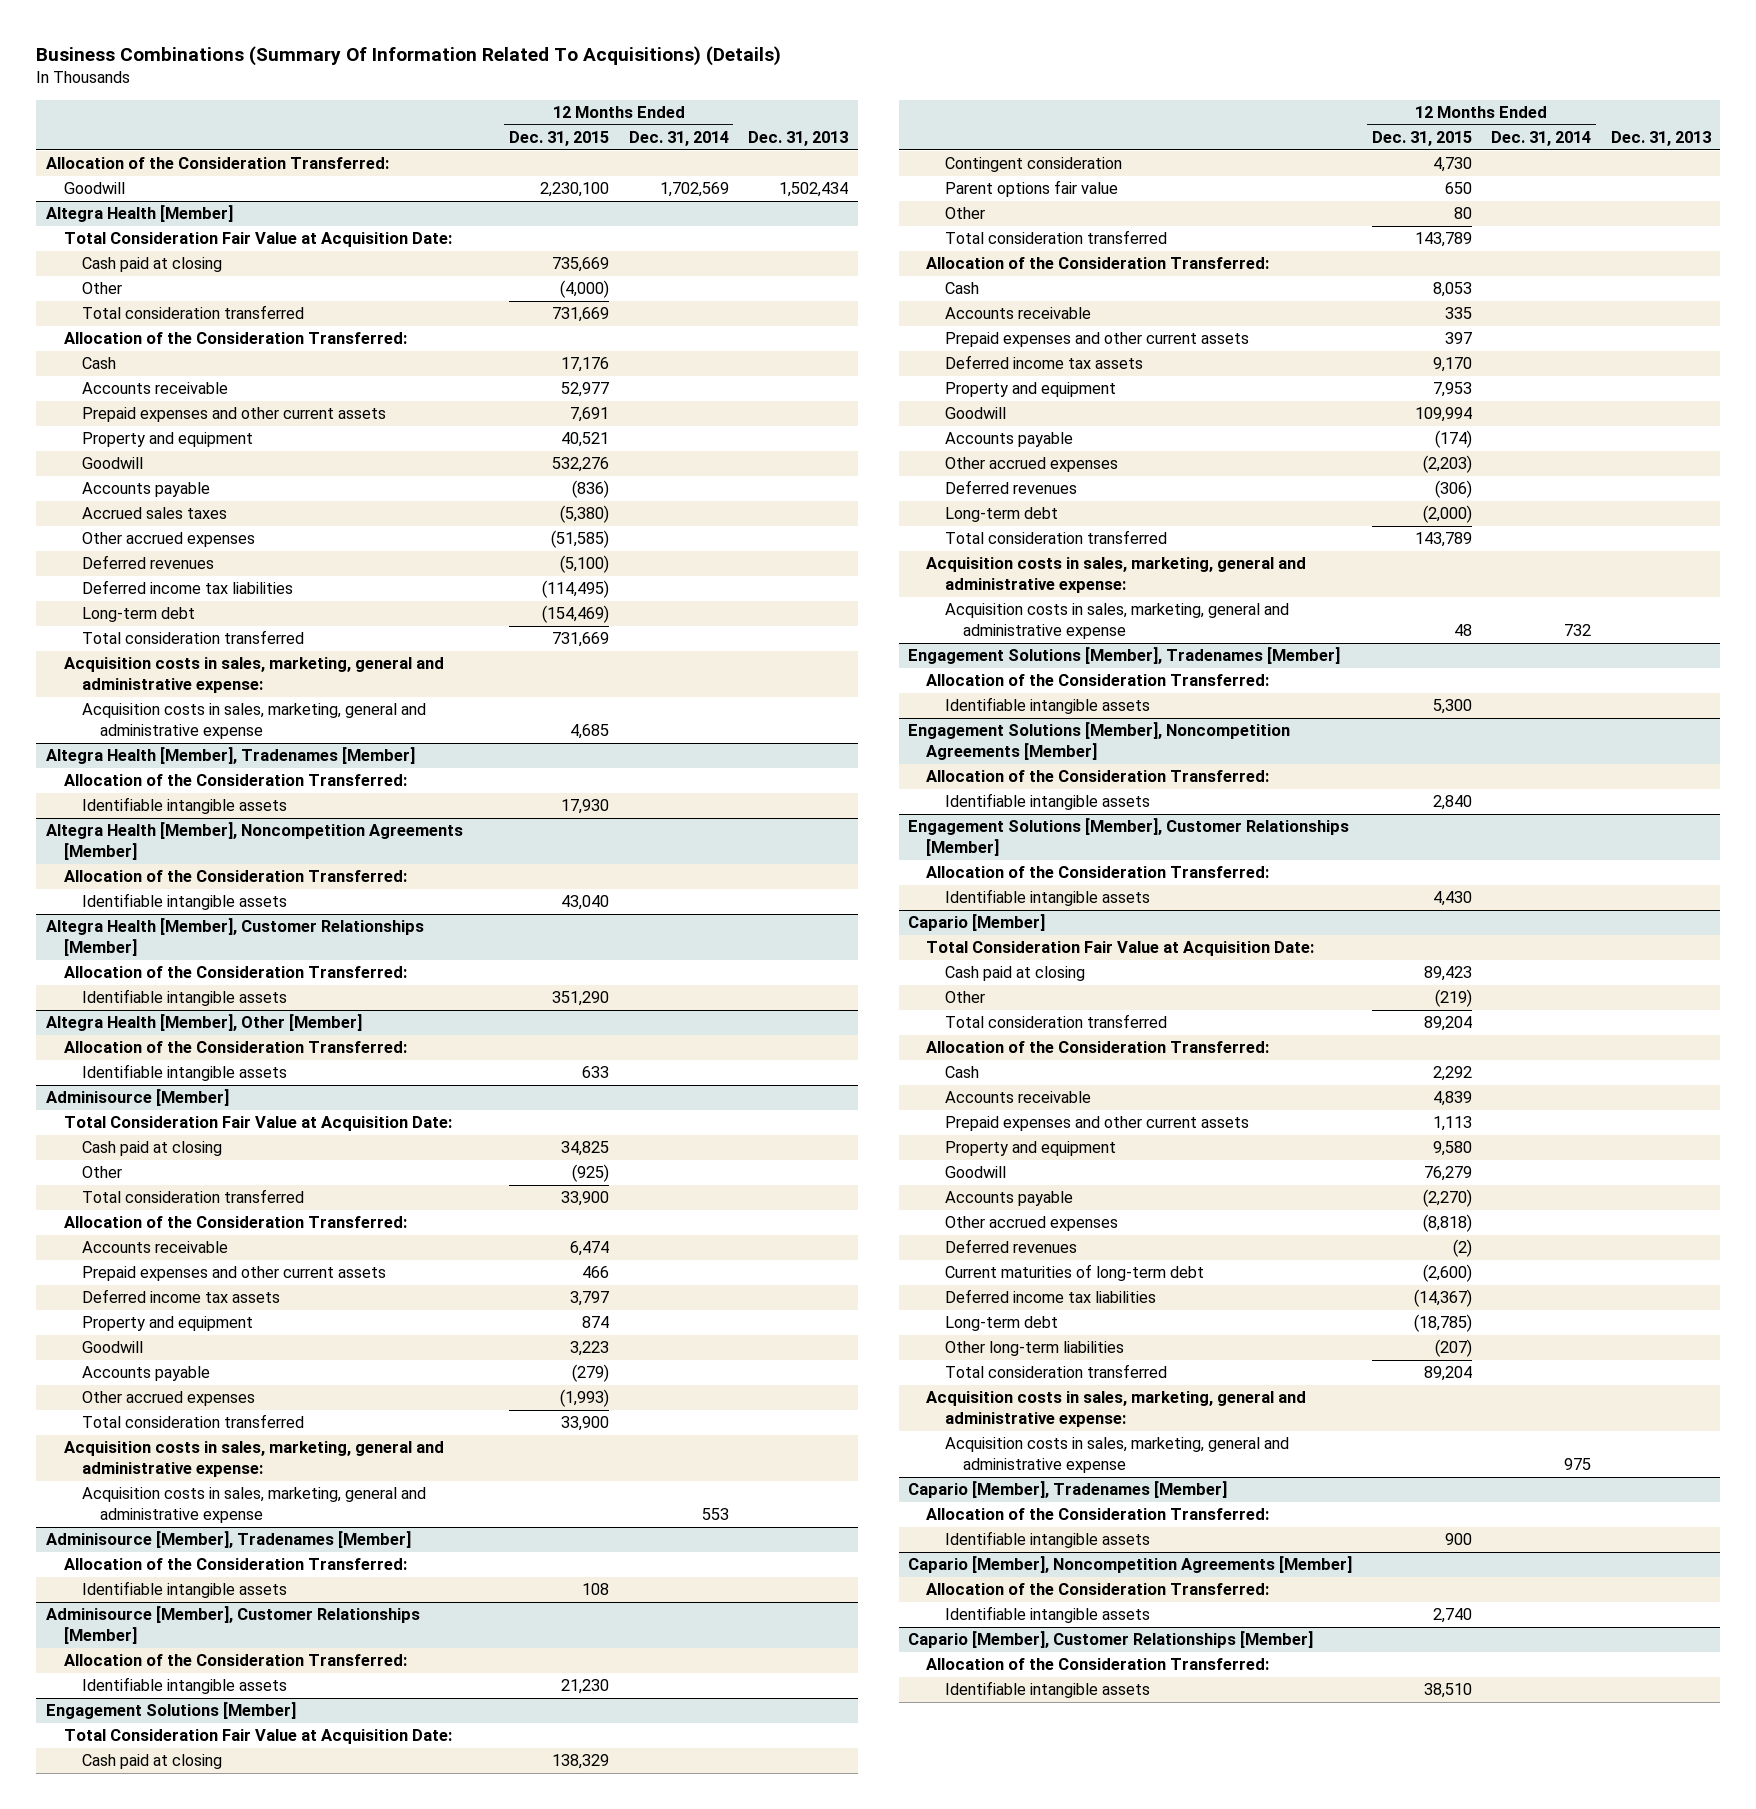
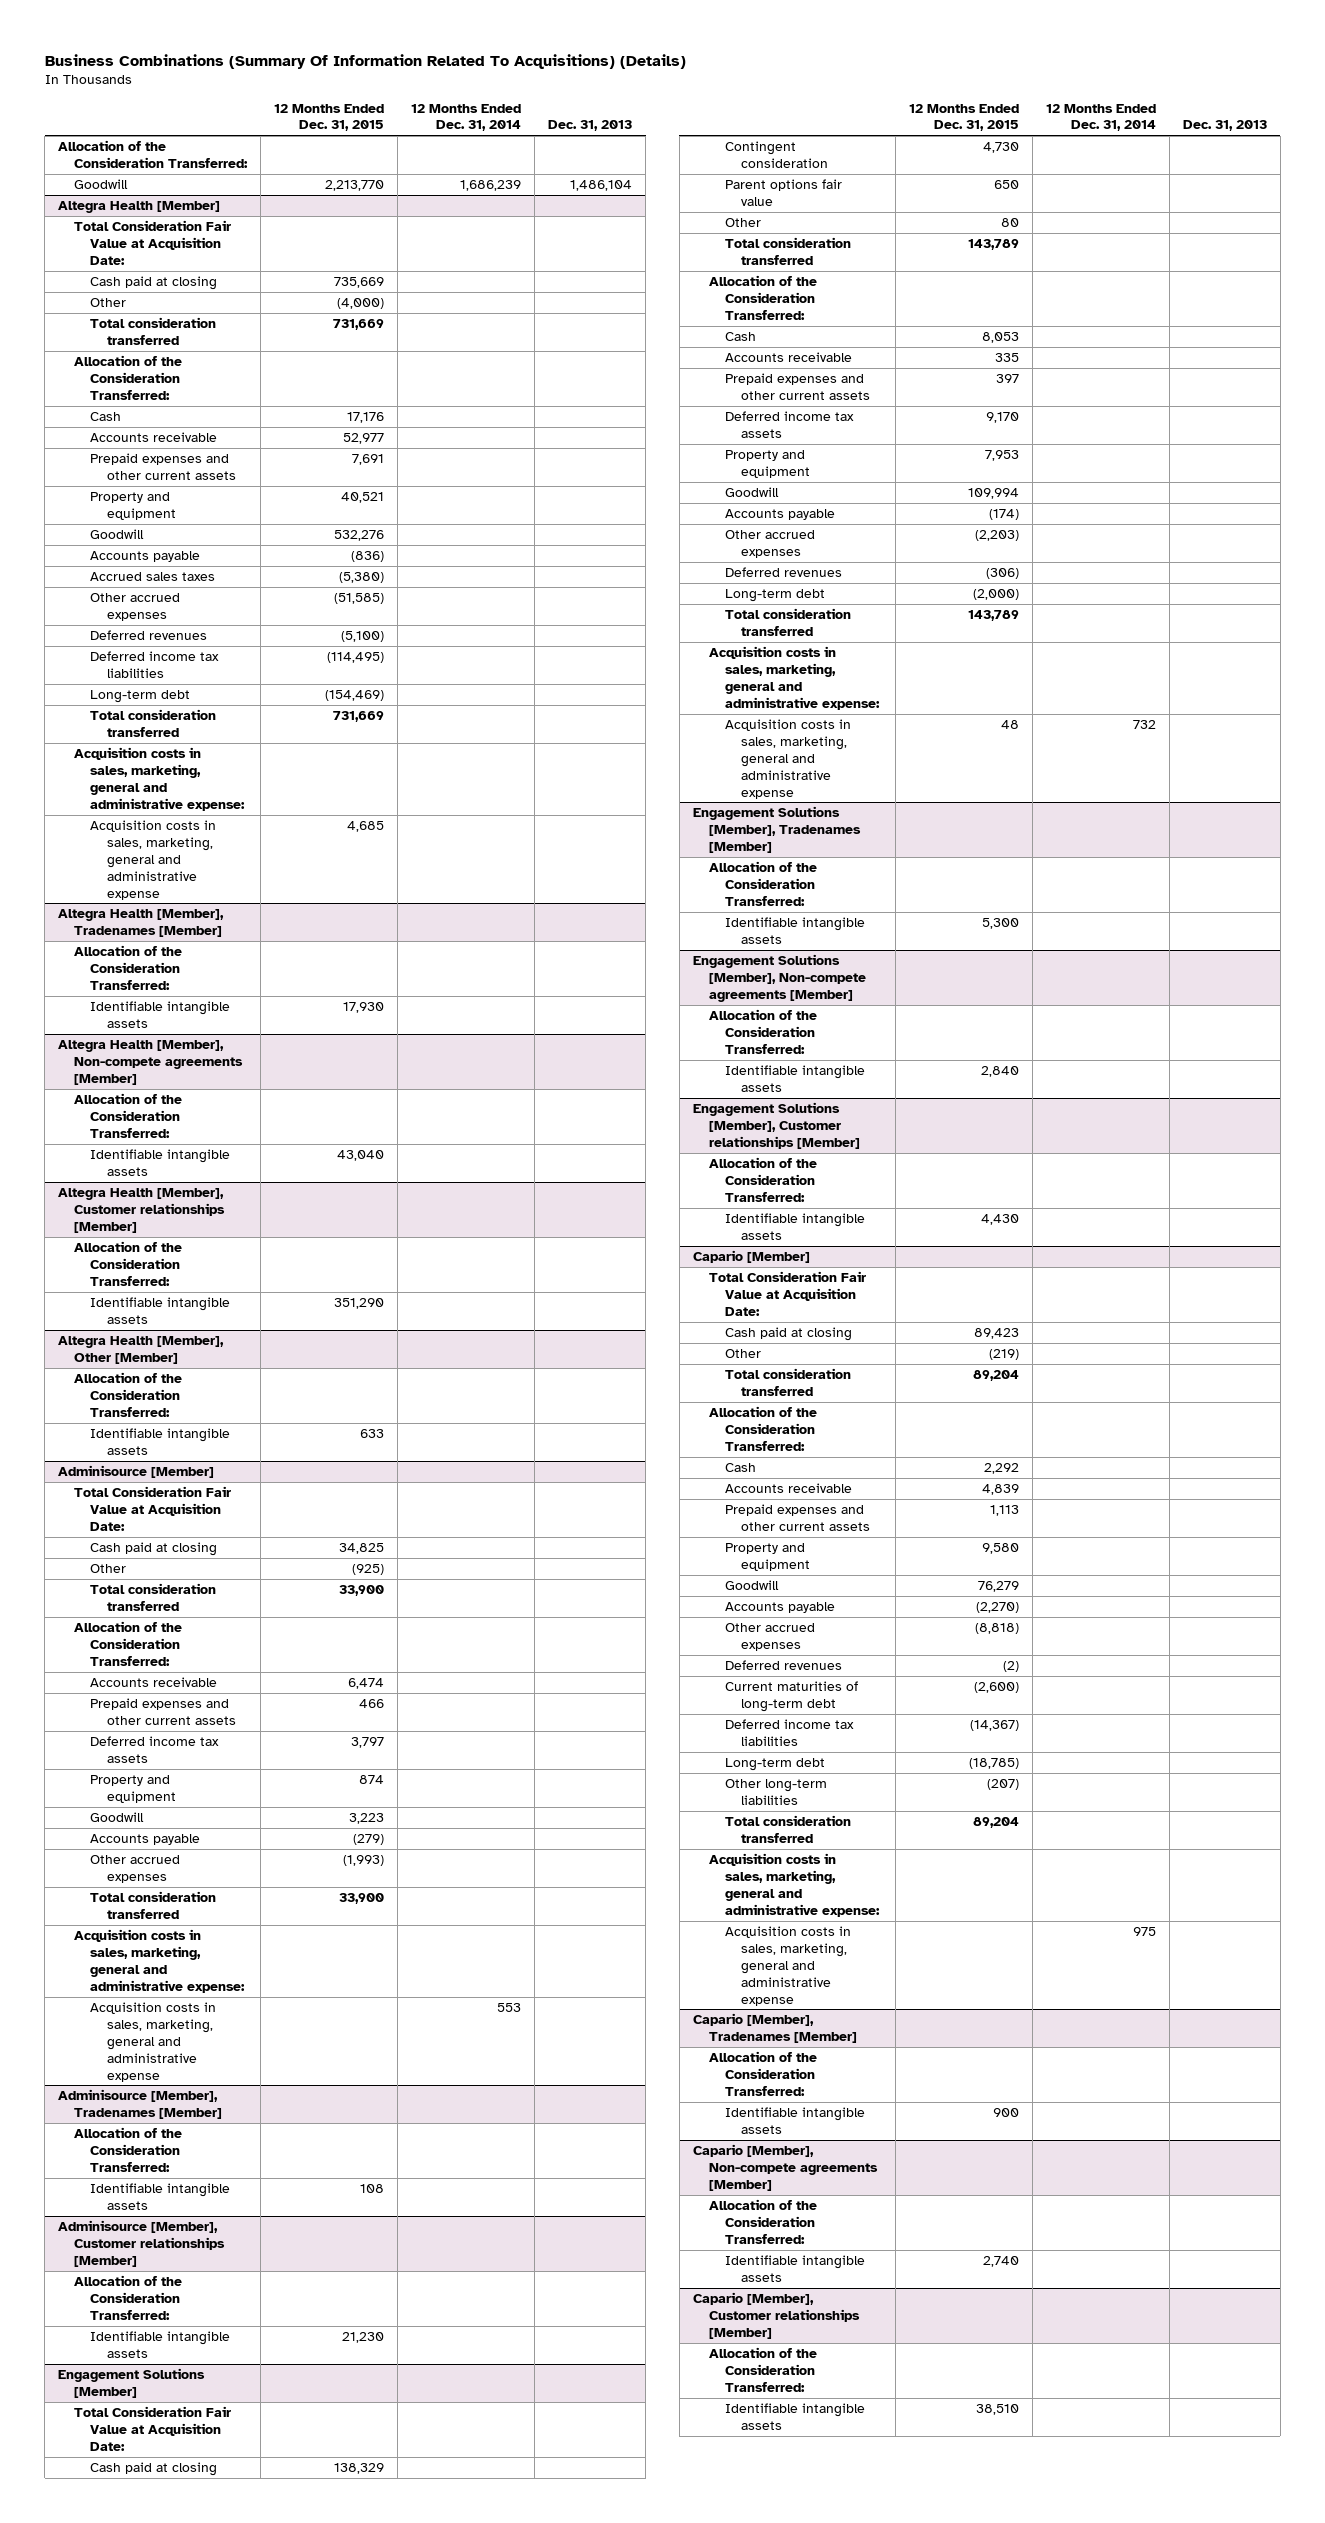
- Goodwill | 2,230,100 | 1,702,569 | 1,502,434
+ Goodwill | 2,213,770 | 1,686,239 | 1,486,104
- Altegra Health [Member], Noncompetition Agreements [Member]
+ Altegra Health [Member], Non-compete agreements [Member]
- Altegra Health [Member], Customer Relationships [Member]
+ Altegra Health [Member], Customer relationships [Member]
- Adminisource [Member], Customer Relationships [Member]
+ Adminisource [Member], Customer relationships [Member]
- Engagement Solutions [Member], Noncompetition Agreements [Member]
+ Engagement Solutions [Member], Non-compete agreements [Member]
- Engagement Solutions [Member], Customer Relationships [Member]
+ Engagement Solutions [Member], Customer relationships [Member]
- Capario [Member], Noncompetition Agreements [Member]
+ Capario [Member], Non-compete agreements [Member]
- Capario [Member], Customer Relationships [Member]
+ Capario [Member], Customer relationships [Member]

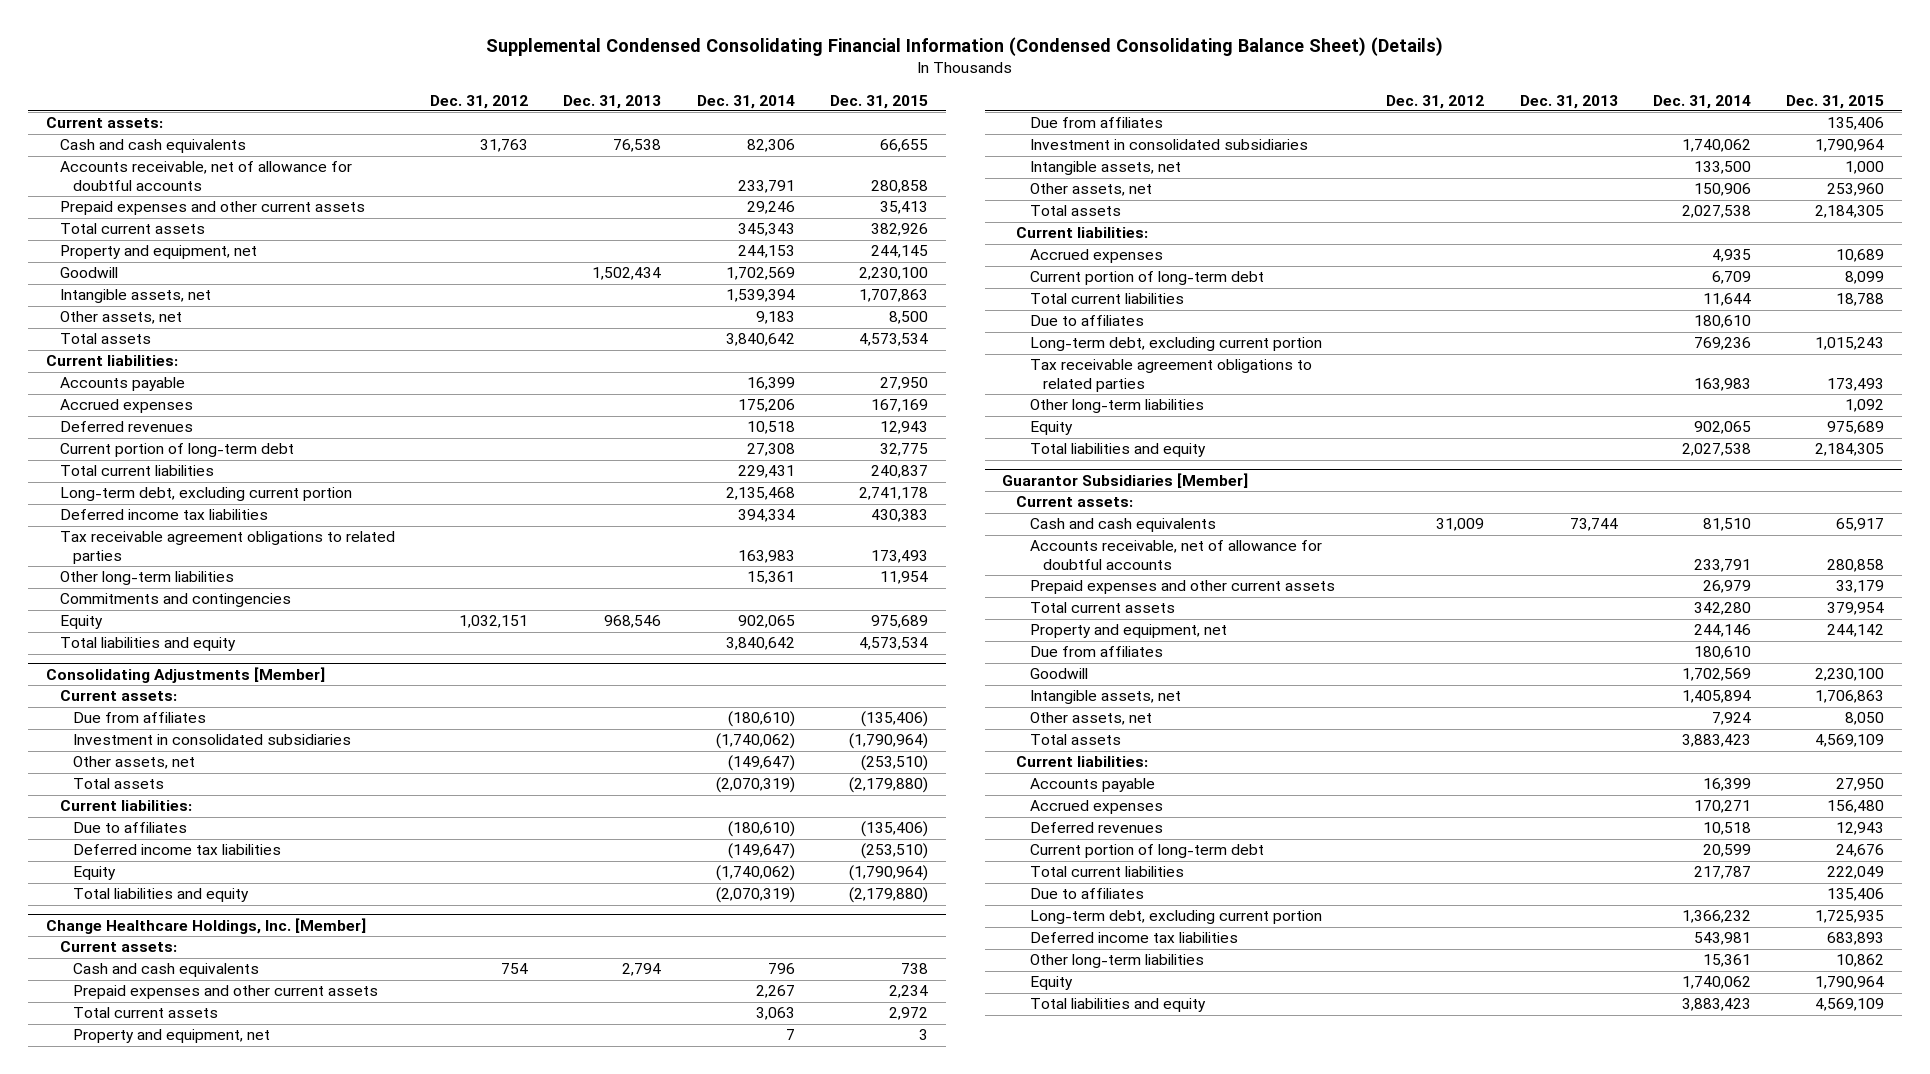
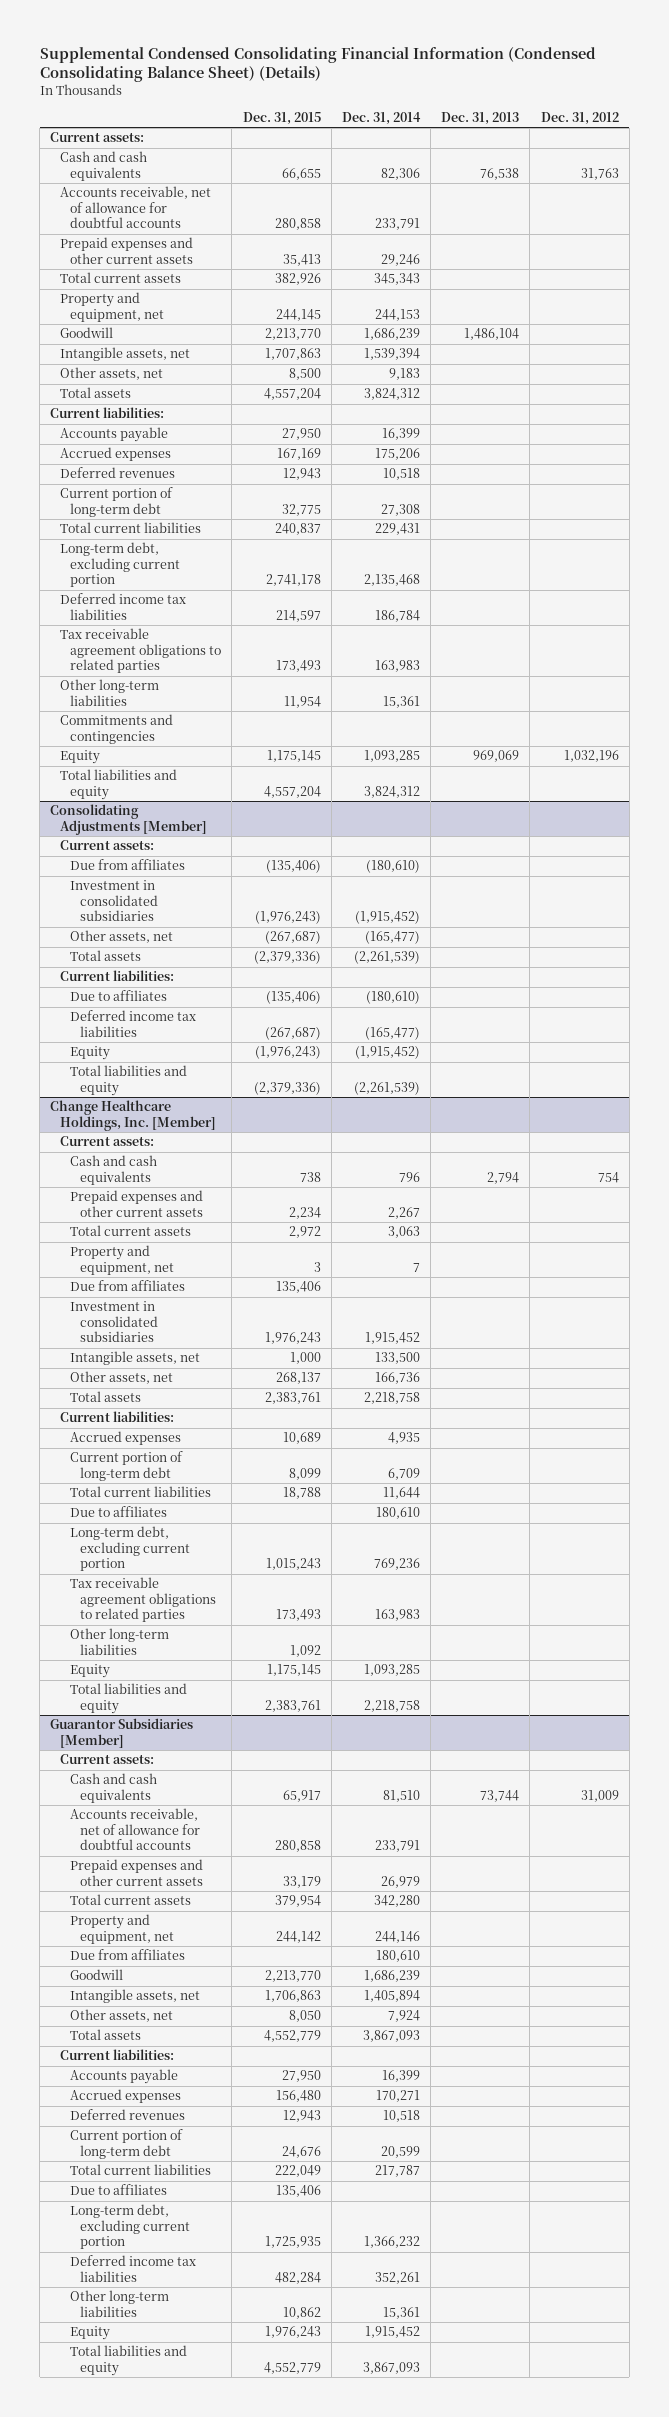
- | Dec. 31, 2012 | Dec. 31, 2013 | Dec. 31, 2014 | Dec. 31, 2015
+ | Dec. 31, 2015 | Dec. 31, 2014 | Dec. 31, 2013 | Dec. 31, 2012
- Goodwill | | 1,502,434 | 1,702,569 | 2,230,100
+ Goodwill | 2,213,770 | 1,686,239 | 1,486,104 |
- Total assets | | | 3,840,642 | 4,573,534
+ Total assets | 4,557,204 | 3,824,312 | |
- Deferred income tax liabilities | | | 394,334 | 430,383
+ Deferred income tax liabilities | 214,597 | 186,784 | |
- Equity | 1,032,151 | 968,546 | 902,065 | 975,689
- Total liabilities and equity | | | 3,840,642 | 4,573,534
+ Equity | 1,175,145 | 1,093,285 | 969,069 | 1,032,196
+ Total liabilities and equity | 4,557,204 | 3,824,312 | |
@ Consolidating Adjustments [Member]
- Investment in consolidated subsidiaries | | | (1,740,062) | (1,790,964)
- Other assets, net | | | (149,647) | (253,510)
- Total assets | | | (2,070,319) | (2,179,880)
+ Investment in consolidated subsidiaries | (1,976,243) | (1,915,452) | |
+ Other assets, net | (267,687) | (165,477) | |
+ Total assets | (2,379,336) | (2,261,539) | |
- Deferred income tax liabilities | | | (149,647) | (253,510)
- Equity | | | (1,740,062) | (1,790,964)
- Total liabilities and equity | | | (2,070,319) | (2,179,880)
+ Deferred income tax liabilities | (267,687) | (165,477) | |
+ Equity | (1,976,243) | (1,915,452) | |
+ Total liabilities and equity | (2,379,336) | (2,261,539) | |
@ Change Healthcare Holdings, Inc. [Member]
- Investment in consolidated subsidiaries | | | 1,740,062 | 1,790,964
+ Investment in consolidated subsidiaries | 1,976,243 | 1,915,452 | |
- Other assets, net | | | 150,906 | 253,960
- Total assets | | | 2,027,538 | 2,184,305
+ Other assets, net | 268,137 | 166,736 | |
+ Total assets | 2,383,761 | 2,218,758 | |
- Equity | | | 902,065 | 975,689
- Total liabilities and equity | | | 2,027,538 | 2,184,305
+ Equity | 1,175,145 | 1,093,285 | |
+ Total liabilities and equity | 2,383,761 | 2,218,758 | |
@ Guarantor Subsidiaries [Member]
- Goodwill | | | 1,702,569 | 2,230,100
+ Goodwill | 2,213,770 | 1,686,239 | |
- Total assets | | | 3,883,423 | 4,569,109
+ Total assets | 4,552,779 | 3,867,093 | |
- Deferred income tax liabilities | | | 543,981 | 683,893
+ Deferred income tax liabilities | 482,284 | 352,261 | |
- Equity | | | 1,740,062 | 1,790,964
- Total liabilities and equity | | | 3,883,423 | 4,569,109
+ Equity | 1,976,243 | 1,915,452 | |
+ Total liabilities and equity | 4,552,779 | 3,867,093 | |

